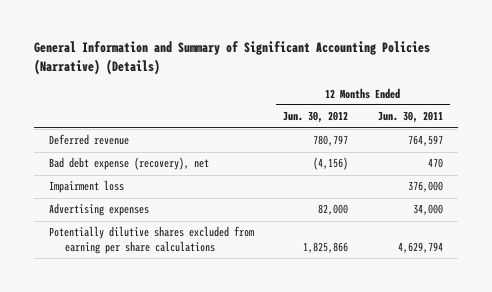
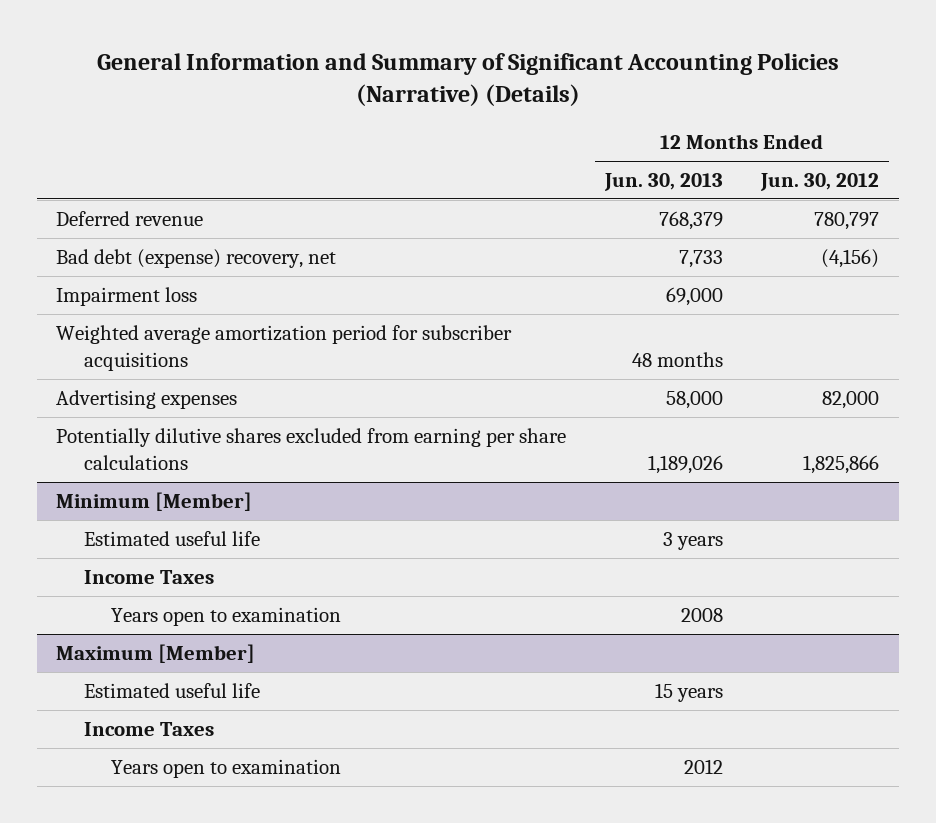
- | 12 Months Ended Jun. 30, 2012 | 12 Months Ended Jun. 30, 2011
+ | 12 Months Ended Jun. 30, 2013 | 12 Months Ended Jun. 30, 2012
- Bad debt expense (recovery), net | (4,156) | 470
+ Bad debt (expense) recovery, net | 7,733 | (4,156)
+ Weighted average amortization period for subscriber acquisitions | 48 months |
+ Minimum [Member]
+ Estimated useful life | 3 years |
+ Income Taxes
+ Years open to examination | 2008 |
+ Maximum [Member]
+ Estimated useful life | 15 years |
+ Income Taxes
+ Years open to examination | 2012 |

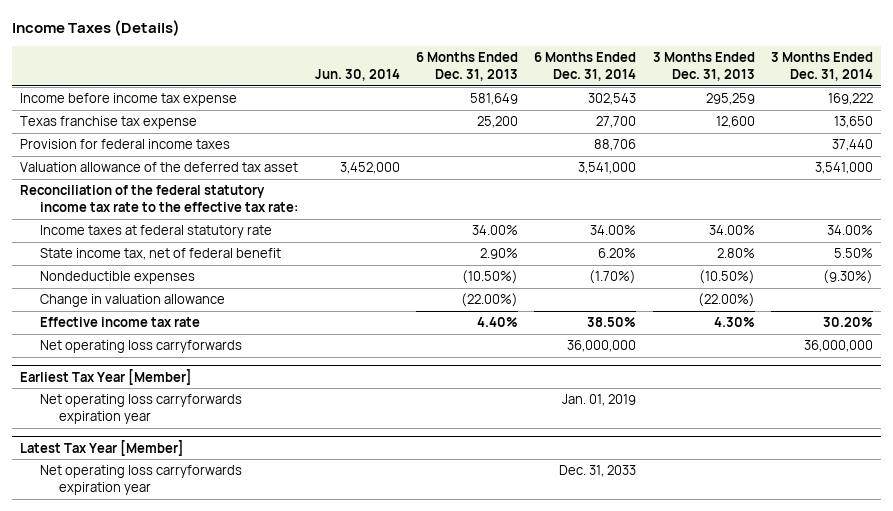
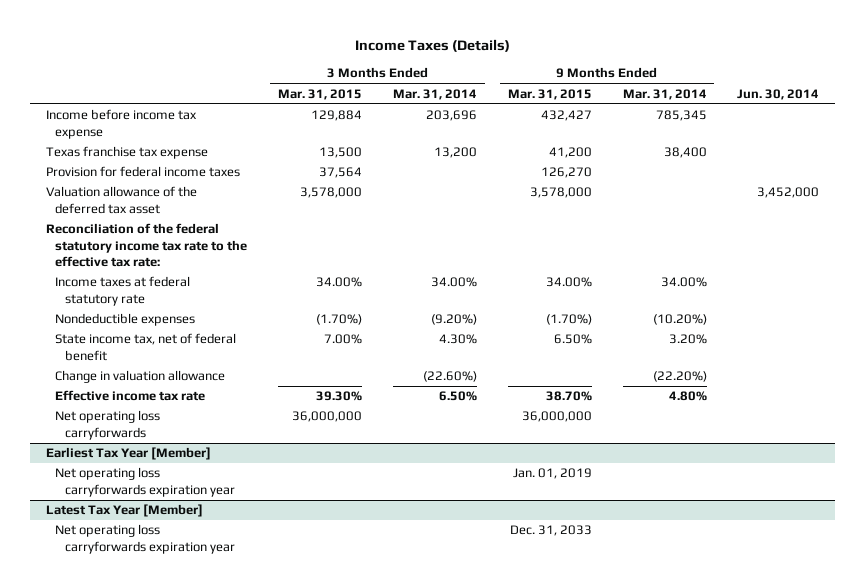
- | Jun. 30, 2014 | 6 Months Ended Dec. 31, 2013 | 6 Months Ended Dec. 31, 2014 | 3 Months Ended Dec. 31, 2013 | 3 Months Ended Dec. 31, 2014
+ | 3 Months Ended Mar. 31, 2015 | 3 Months Ended Mar. 31, 2014 | 9 Months Ended Mar. 31, 2015 | 9 Months Ended Mar. 31, 2014 | Jun. 30, 2014
moved down: State income tax, net of federal benefit | 7.00% | 4.30% | 6.50% | 3.20% |

